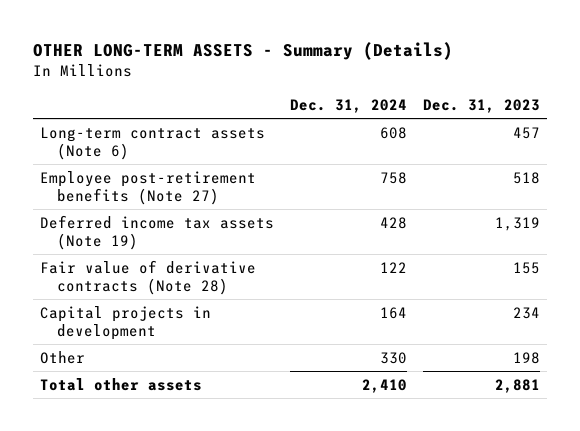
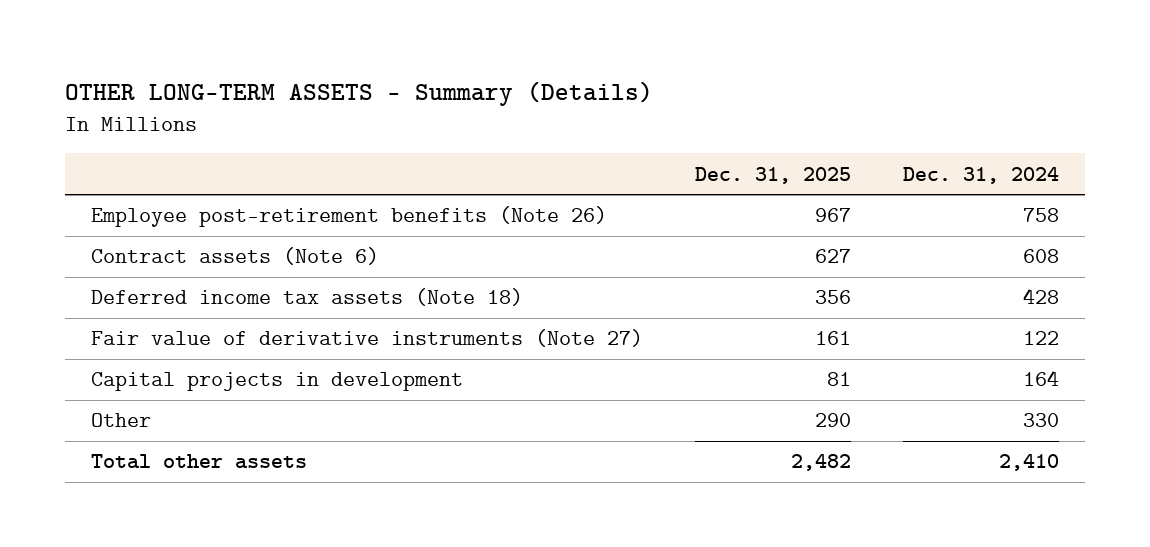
- | Dec. 31, 2024 | Dec. 31, 2023
+ | Dec. 31, 2025 | Dec. 31, 2024
- Long-term contract assets (Note 6) | 608 | 457
- Employee post-retirement benefits (Note 27) | 758 | 518
- Deferred income tax assets (Note 19) | 428 | 1,319
- Fair value of derivative contracts (Note 28) | 122 | 155
+ Employee post-retirement benefits (Note 26) | 967 | 758
+ Contract assets (Note 6) | 627 | 608
+ Deferred income tax assets (Note 18) | 356 | 428
+ Fair value of derivative instruments (Note 27) | 161 | 122

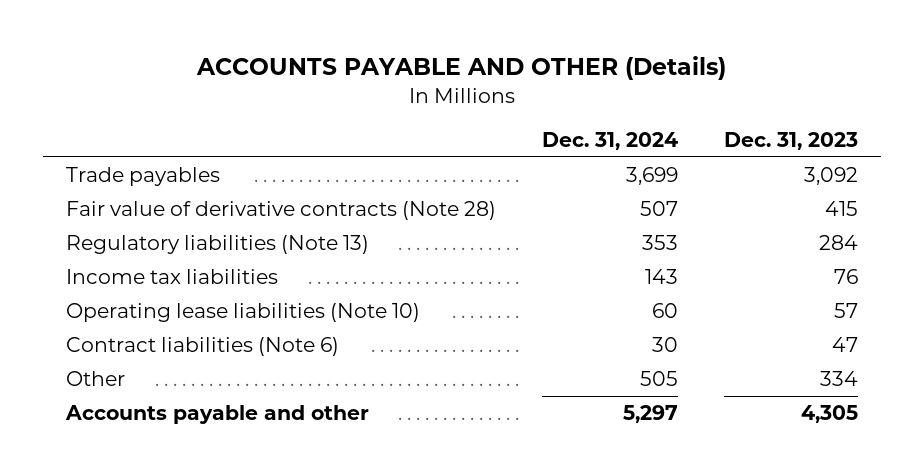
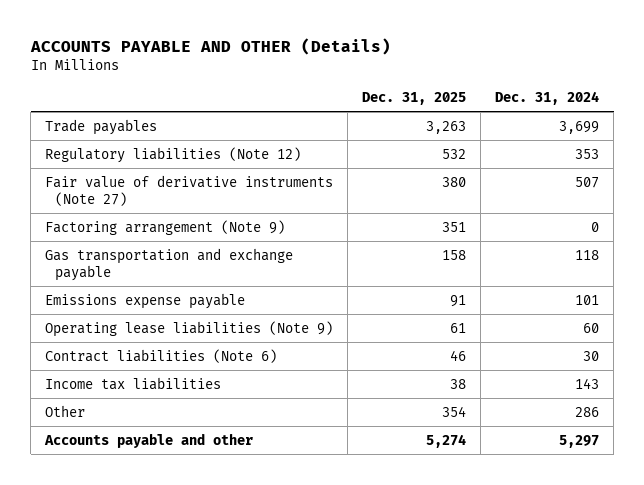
- | Dec. 31, 2024 | Dec. 31, 2023
+ | Dec. 31, 2025 | Dec. 31, 2024
- Fair value of derivative contracts (Note 28) | 507 | 415
- Regulatory liabilities (Note 13) | 353 | 284
- Operating lease liabilities (Note 10) | 60 | 57
+ Regulatory liabilities (Note 12) | 532 | 353
+ Fair value of derivative instruments (Note 27) | 380 | 507
+ Factoring arrangement (Note 9) | 351 | 0
+ Gas transportation and exchange payable | 158 | 118
+ Emissions expense payable | 91 | 101
+ Operating lease liabilities (Note 9) | 61 | 60
- Other | 505 | 334
moved down: Income tax liabilities | 38 | 143
+ Other | 354 | 286

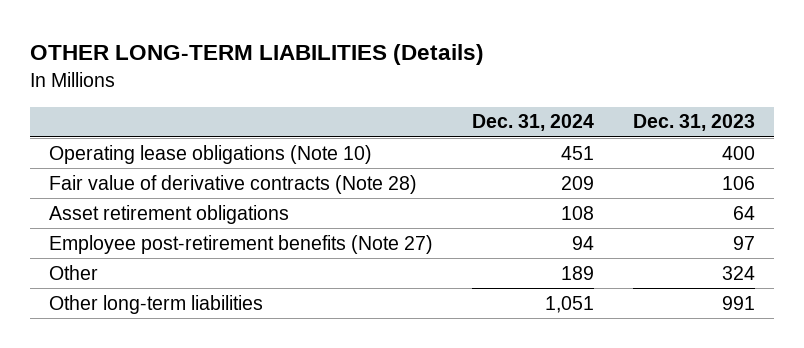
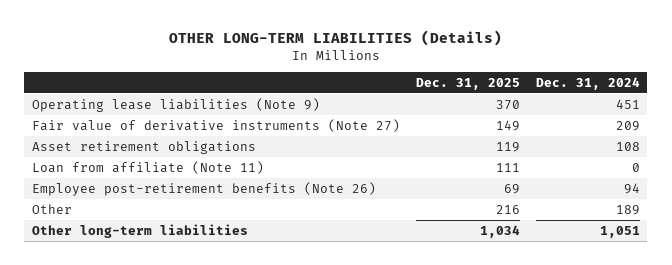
- | Dec. 31, 2024 | Dec. 31, 2023
+ | Dec. 31, 2025 | Dec. 31, 2024
- Operating lease obligations (Note 10) | 451 | 400
- Fair value of derivative contracts (Note 28) | 209 | 106
+ Operating lease liabilities (Note 9) | 370 | 451
+ Fair value of derivative instruments (Note 27) | 149 | 209
- Employee post-retirement benefits (Note 27) | 94 | 97
+ Loan from affiliate (Note 11) | 111 | 0
+ Employee post-retirement benefits (Note 26) | 69 | 94

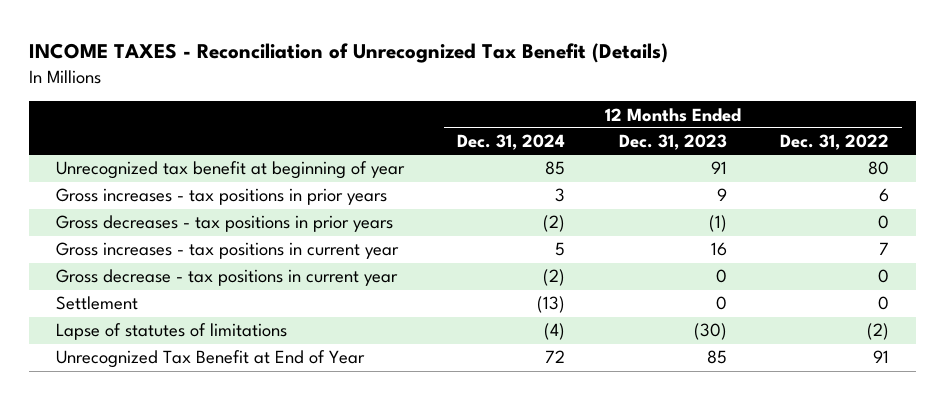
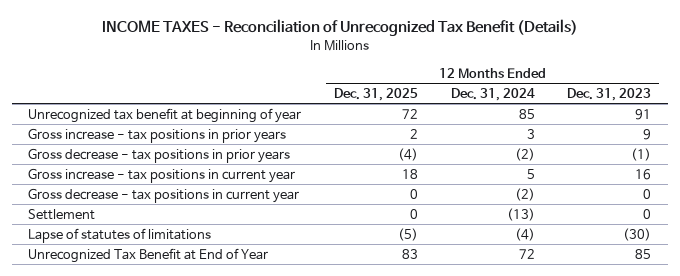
- | 12 Months Ended Dec. 31, 2024 | 12 Months Ended Dec. 31, 2023 | 12 Months Ended Dec. 31, 2022
+ | 12 Months Ended Dec. 31, 2025 | 12 Months Ended Dec. 31, 2024 | 12 Months Ended Dec. 31, 2023
- Gross increases - tax positions in prior years | 3 | 9 | 6
- Gross decreases - tax positions in prior years | (2) | (1) | 0
- Gross increases - tax positions in current year | 5 | 16 | 7
+ Gross increase - tax positions in prior years | 2 | 3 | 9
+ Gross decrease - tax positions in prior years | (4) | (2) | (1)
+ Gross increase - tax positions in current year | 18 | 5 | 16

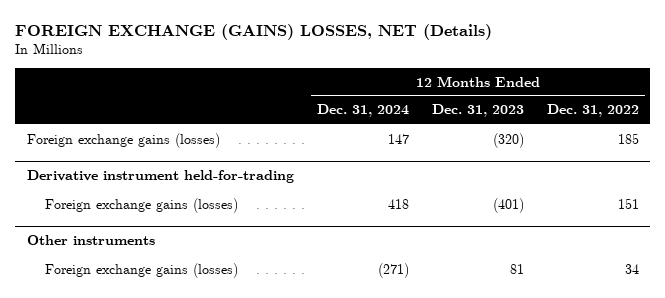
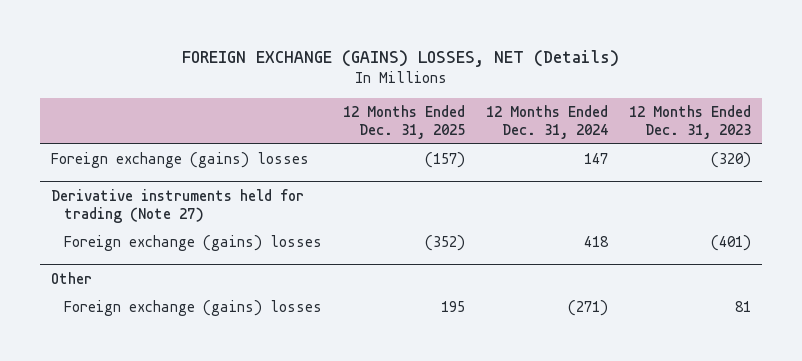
- | 12 Months Ended Dec. 31, 2024 | 12 Months Ended Dec. 31, 2023 | 12 Months Ended Dec. 31, 2022
+ | 12 Months Ended Dec. 31, 2025 | 12 Months Ended Dec. 31, 2024 | 12 Months Ended Dec. 31, 2023
- Foreign exchange gains (losses) | 147 | (320) | 185
- Derivative instrument held-for-trading
- Foreign exchange gains (losses) | 418 | (401) | 151
- Other instruments
- Foreign exchange gains (losses) | (271) | 81 | 34
+ Foreign exchange (gains) losses | (157) | 147 | (320)
+ Derivative instruments held for trading (Note 27)
+ Foreign exchange (gains) losses | (352) | 418 | (401)
+ Other
+ Foreign exchange (gains) losses | 195 | (271) | 81

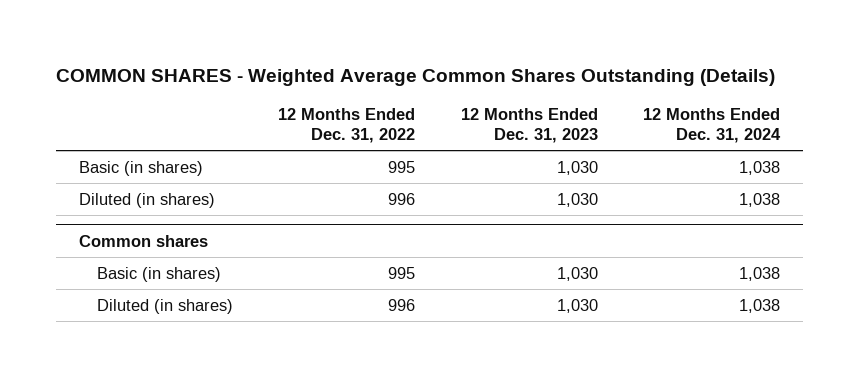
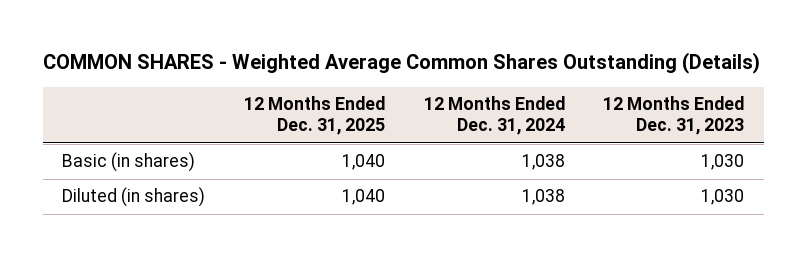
- | 12 Months Ended Dec. 31, 2022 | 12 Months Ended Dec. 31, 2023 | 12 Months Ended Dec. 31, 2024
+ | 12 Months Ended Dec. 31, 2025 | 12 Months Ended Dec. 31, 2024 | 12 Months Ended Dec. 31, 2023
- Common shares
- Basic (in shares) | 995 | 1,030 | 1,038
- Diluted (in shares) | 996 | 1,030 | 1,038

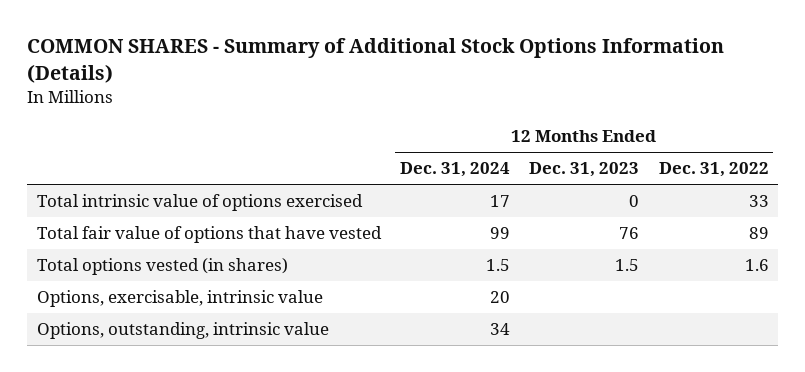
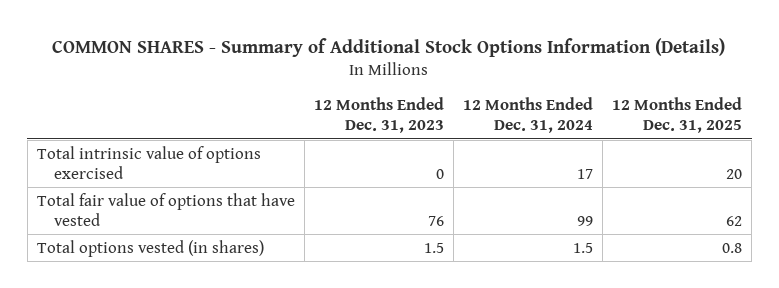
- | 12 Months Ended Dec. 31, 2024 | 12 Months Ended Dec. 31, 2023 | 12 Months Ended Dec. 31, 2022
+ | 12 Months Ended Dec. 31, 2023 | 12 Months Ended Dec. 31, 2024 | 12 Months Ended Dec. 31, 2025
- Options, exercisable, intrinsic value | 20 | |
- Options, outstanding, intrinsic value | 34 | |

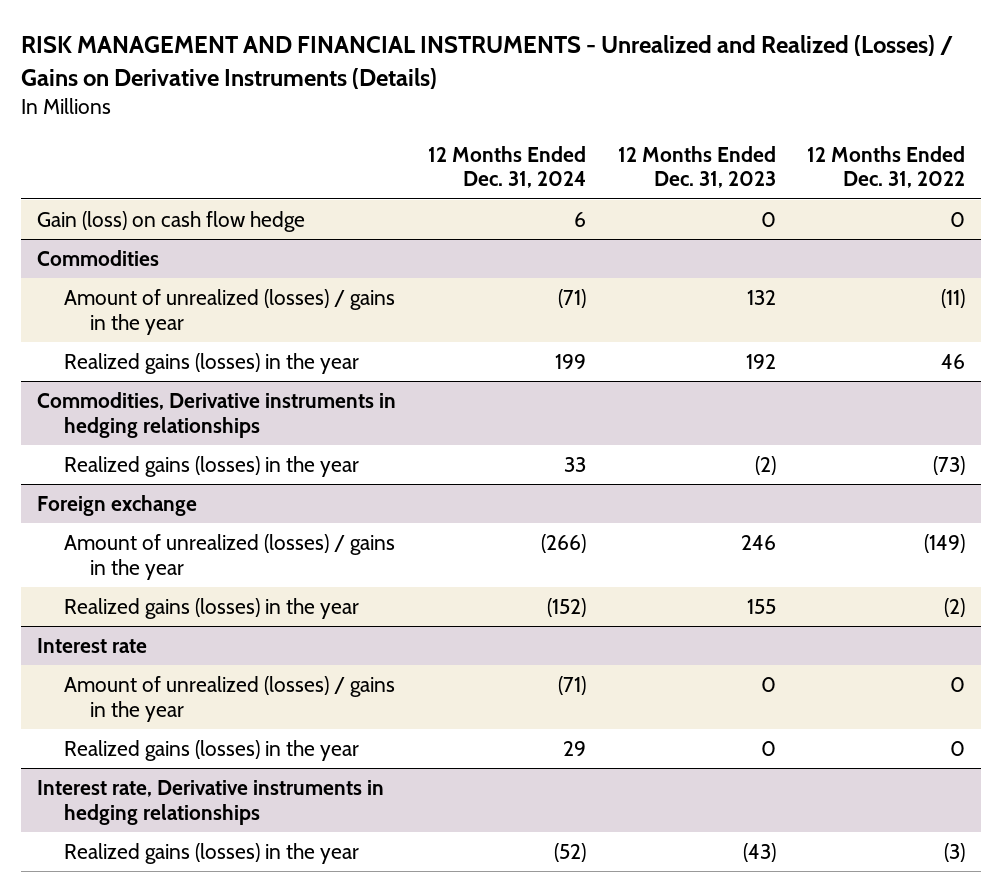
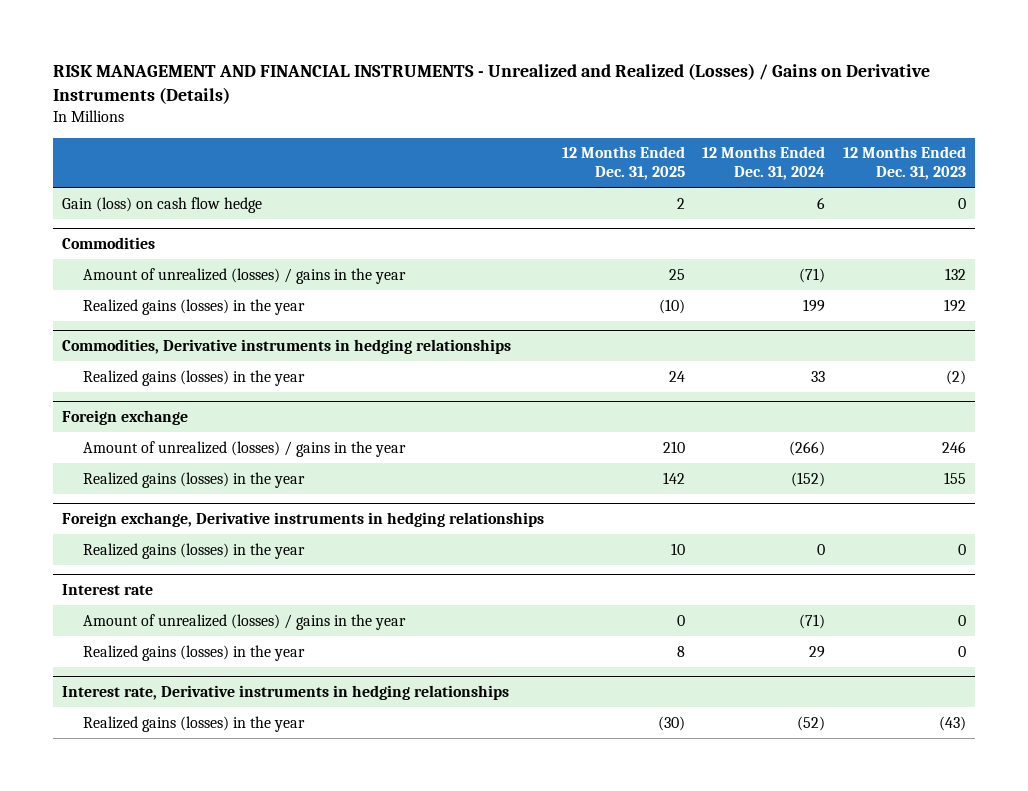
- | 12 Months Ended Dec. 31, 2024 | 12 Months Ended Dec. 31, 2023 | 12 Months Ended Dec. 31, 2022
+ | 12 Months Ended Dec. 31, 2025 | 12 Months Ended Dec. 31, 2024 | 12 Months Ended Dec. 31, 2023
+ Foreign exchange, Derivative instruments in hedging relationships
+ Realized gains (losses) in the year | 10 | 0 | 0

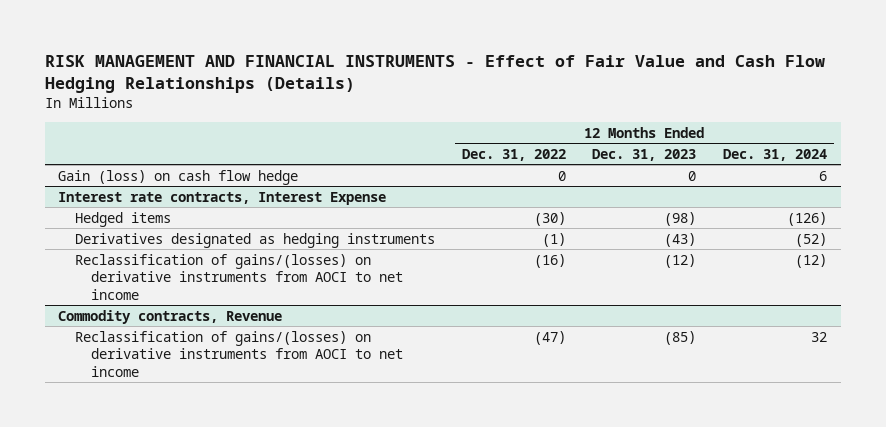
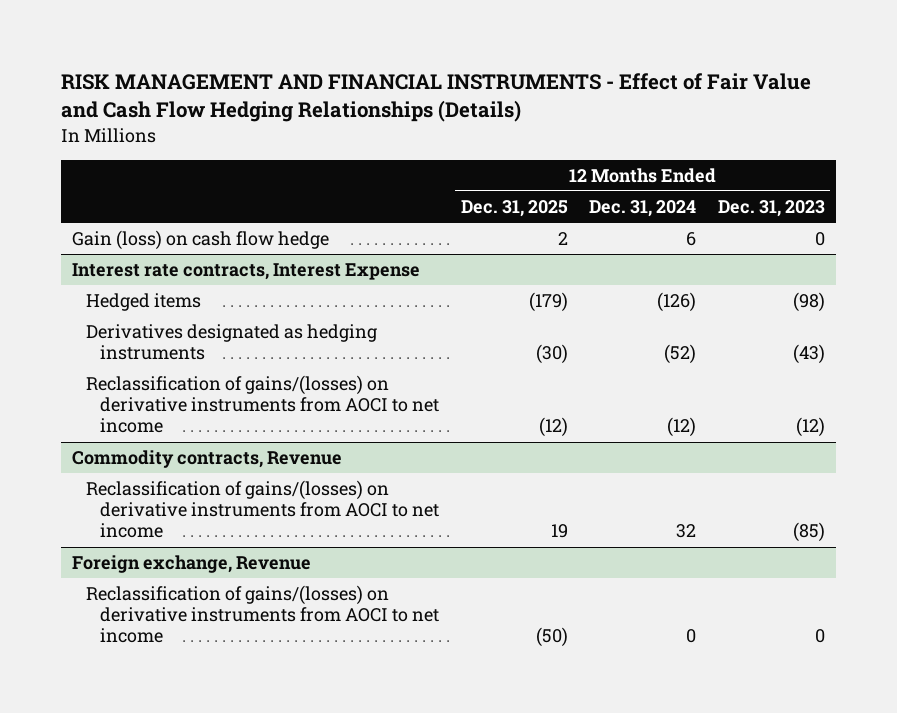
- | 12 Months Ended Dec. 31, 2022 | 12 Months Ended Dec. 31, 2023 | 12 Months Ended Dec. 31, 2024
+ | 12 Months Ended Dec. 31, 2025 | 12 Months Ended Dec. 31, 2024 | 12 Months Ended Dec. 31, 2023
+ Foreign exchange, Revenue
+ Reclassification of gains/(losses) on derivative instruments from AOCI to net income | (50) | 0 | 0

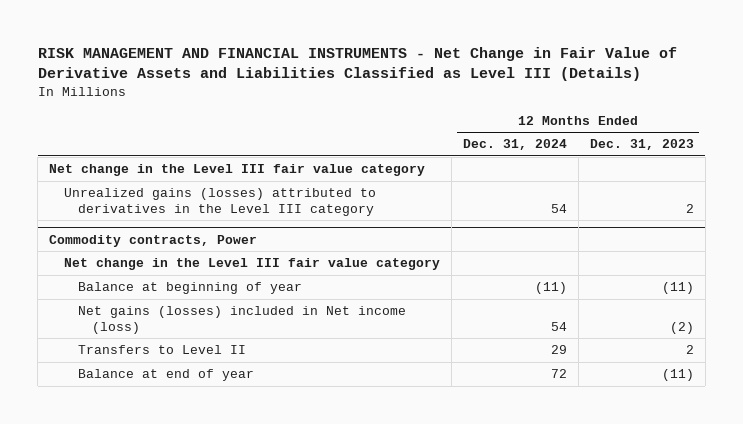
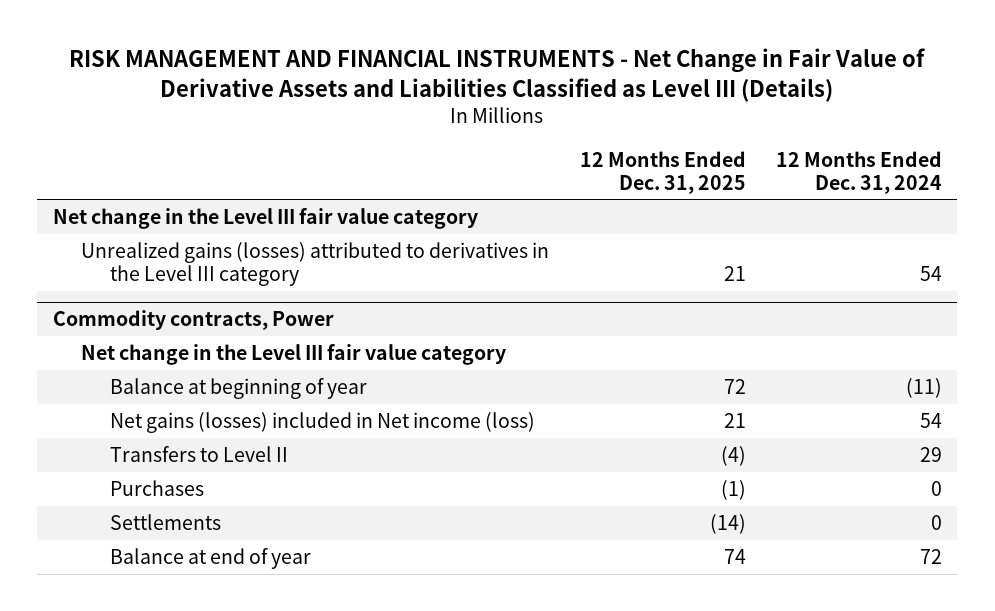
- | 12 Months Ended Dec. 31, 2024 | 12 Months Ended Dec. 31, 2023
+ | 12 Months Ended Dec. 31, 2025 | 12 Months Ended Dec. 31, 2024
@ Commodity contracts, Power
+ Purchases | (1) | 0
+ Settlements | (14) | 0

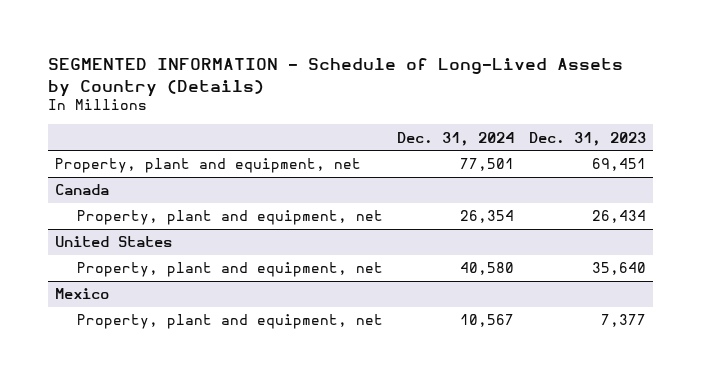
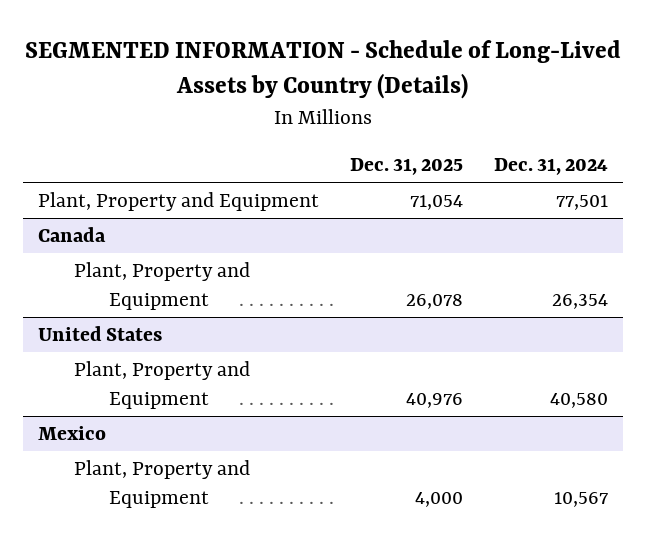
- | Dec. 31, 2024 | Dec. 31, 2023
+ | Dec. 31, 2025 | Dec. 31, 2024
- Property, plant and equipment, net | 77,501 | 69,451
+ Plant, Property and Equipment | 71,054 | 77,501
@ Canada
- Property, plant and equipment, net | 26,354 | 26,434
+ Plant, Property and Equipment | 26,078 | 26,354
@ United States
- Property, plant and equipment, net | 40,580 | 35,640
+ Plant, Property and Equipment | 40,976 | 40,580
@ Mexico
- Property, plant and equipment, net | 10,567 | 7,377
+ Plant, Property and Equipment | 4,000 | 10,567

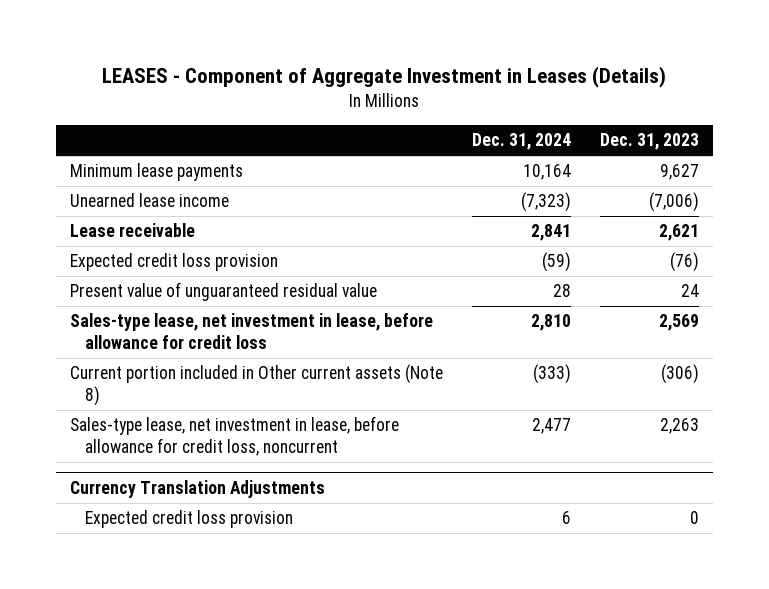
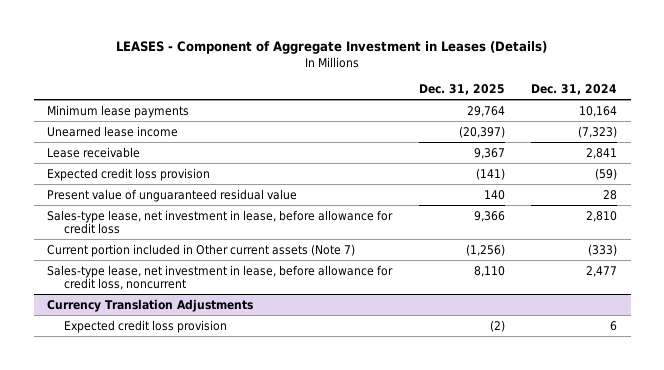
- | Dec. 31, 2024 | Dec. 31, 2023
+ | Dec. 31, 2025 | Dec. 31, 2024
- Current portion included in Other current assets (Note 8) | (333) | (306)
+ Current portion included in Other current assets (Note 7) | (1,256) | (333)

